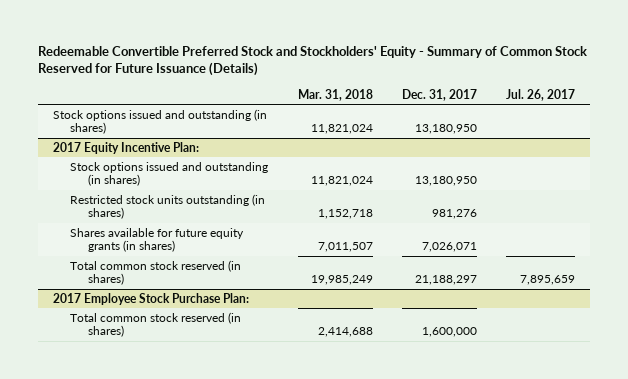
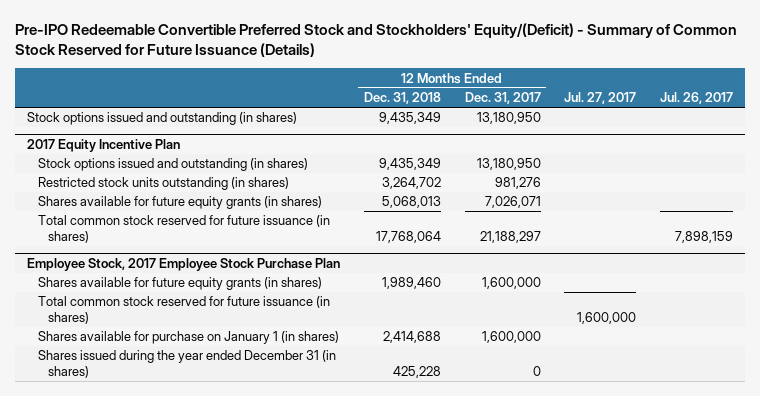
- Redeemable Convertible Preferred Stock and Stockholders' Equity - Summary of Common Stock Reserved for Future Issuance (Details)
+ Pre-IPO Redeemable Convertible Preferred Stock and Stockholders' Equity/(Deficit) - Summary of Common Stock Reserved for Future Issuance (Details)
- | Mar. 31, 2018 | Dec. 31, 2017 | Jul. 26, 2017
+ | 12 Months Ended Dec. 31, 2018 | 12 Months Ended Dec. 31, 2017 | Jul. 27, 2017 | Jul. 26, 2017
- 2017 Equity Incentive Plan:
+ 2017 Equity Incentive Plan
- Total common stock reserved (in shares) | 19,985,249 | 21,188,297 | 7,895,659
- 2017 Employee Stock Purchase Plan:
- Total common stock reserved (in shares) | 2,414,688 | 1,600,000 |
+ Total common stock reserved for future issuance (in shares) | 17,768,064 | 21,188,297 | | 7,898,159
+ Employee Stock, 2017 Employee Stock Purchase Plan
+ Shares available for future equity grants (in shares) | 1,989,460 | 1,600,000 | |
+ Total common stock reserved for future issuance (in shares) | | | 1,600,000 |
+ Shares available for purchase on January 1 (in shares) | 2,414,688 | 1,600,000 | |
+ Shares issued during the year ended December 31 (in shares) | 425,228 | 0 | |

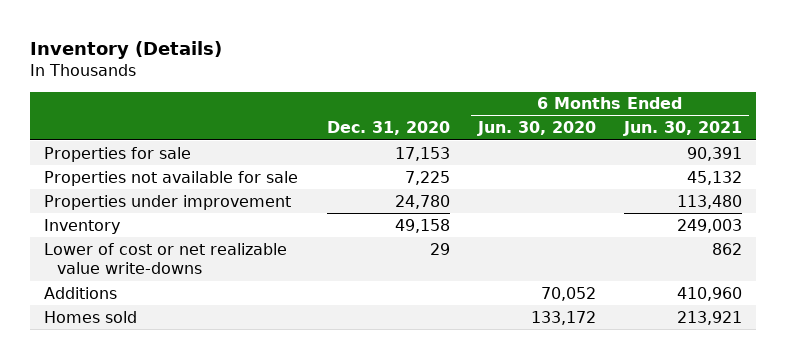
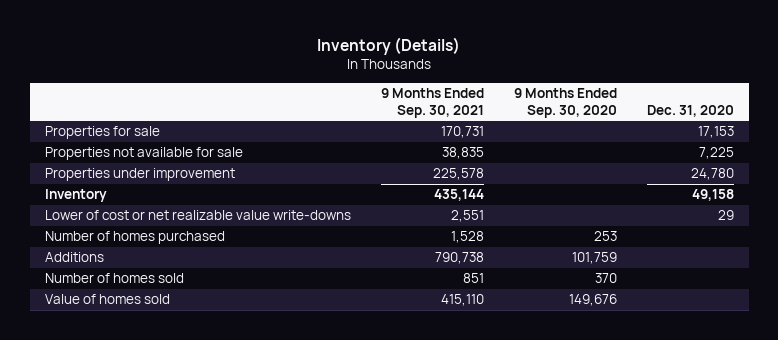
- | Dec. 31, 2020 | 6 Months Ended Jun. 30, 2020 | 6 Months Ended Jun. 30, 2021
+ | 9 Months Ended Sep. 30, 2021 | 9 Months Ended Sep. 30, 2020 | Dec. 31, 2020
+ Number of homes purchased | 1,528 | 253 |
- Homes sold | | 133,172 | 213,921
+ Number of homes sold | 851 | 370 |
+ Value of homes sold | 415,110 | 149,676 |

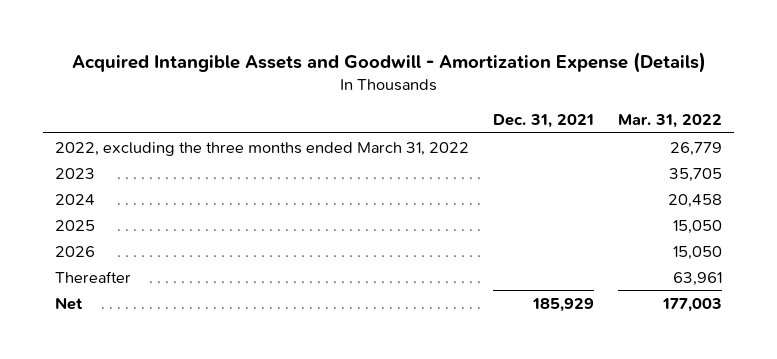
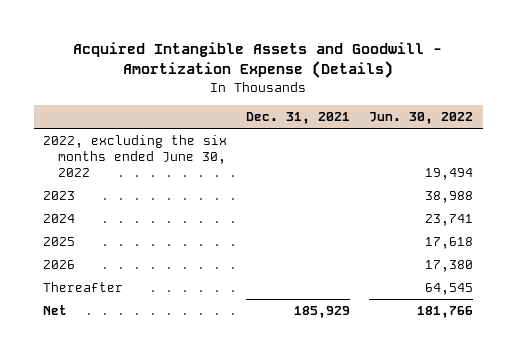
- | Dec. 31, 2021 | Mar. 31, 2022
+ | Dec. 31, 2021 | Jun. 30, 2022
- 2022, excluding the three months ended March 31, 2022 | | 26,779
+ 2022, excluding the six months ended June 30, 2022 | | 19,494

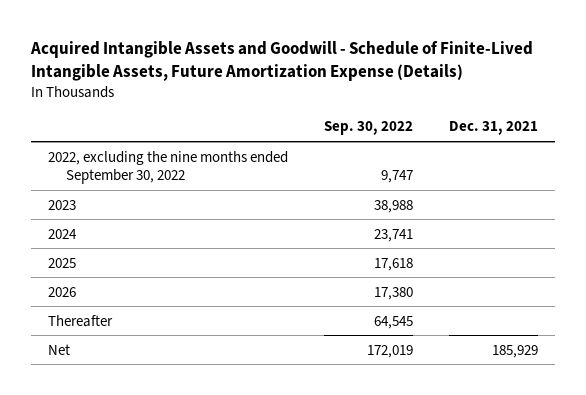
- Acquired Intangible Assets and Goodwill - Amortization Expense (Details)
+ Acquired Intangible Assets and Goodwill - Schedule of Finite-Lived Intangible Assets, Future Amortization Expense (Details)
- | Dec. 31, 2021 | Jun. 30, 2022
+ | Sep. 30, 2022 | Dec. 31, 2021
- 2022, excluding the six months ended June 30, 2022 | | 19,494
+ 2022, excluding the nine months ended September 30, 2022 | 9,747 |

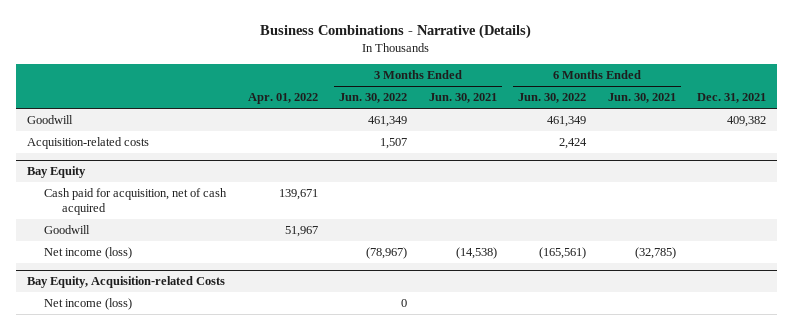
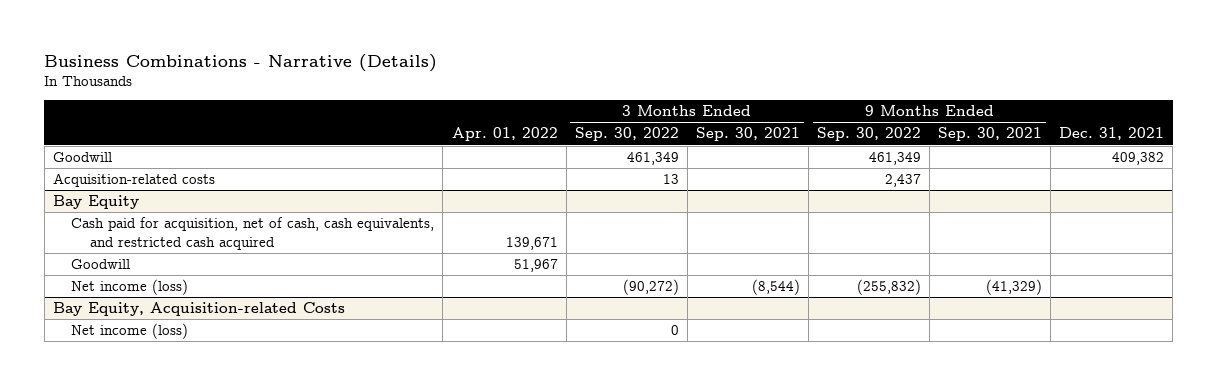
- | Apr. 01, 2022 | 3 Months Ended Jun. 30, 2022 | 3 Months Ended Jun. 30, 2021 | 6 Months Ended Jun. 30, 2022 | 6 Months Ended Jun. 30, 2021 | Dec. 31, 2021
+ | Apr. 01, 2022 | 3 Months Ended Sep. 30, 2022 | 3 Months Ended Sep. 30, 2021 | 9 Months Ended Sep. 30, 2022 | 9 Months Ended Sep. 30, 2021 | Dec. 31, 2021
@ Bay Equity
- Cash paid for acquisition, net of cash acquired | 139,671 | | | | |
+ Cash paid for acquisition, net of cash, cash equivalents, and restricted cash acquired | 139,671 | | | | |

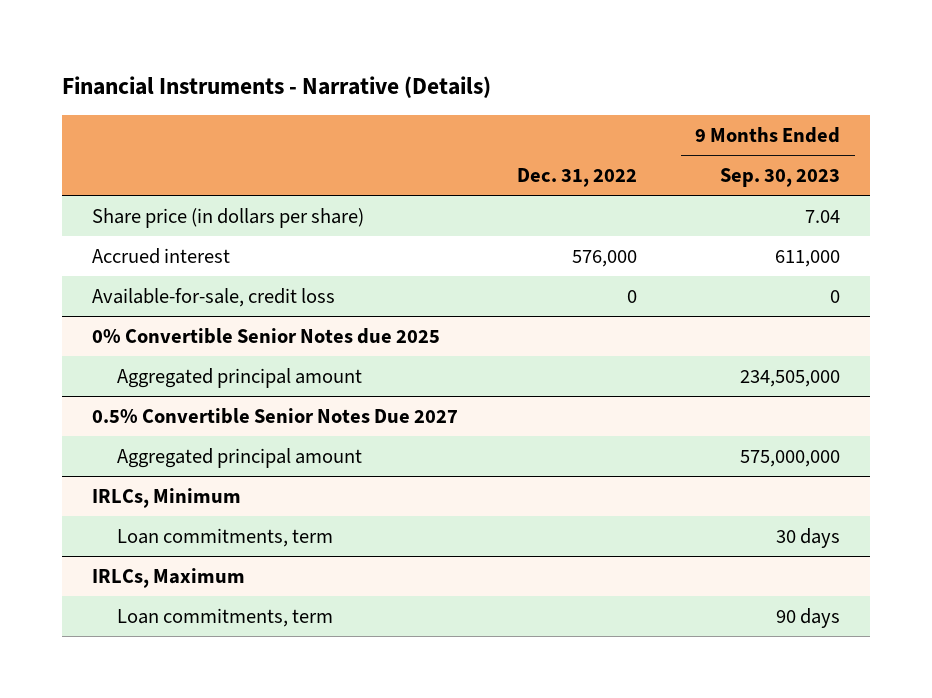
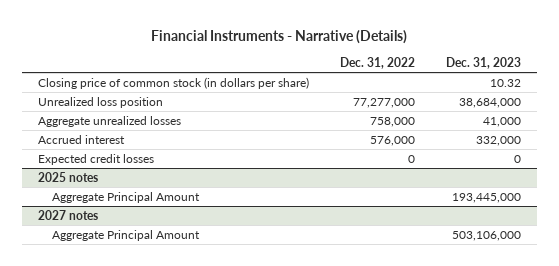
- | Dec. 31, 2022 | 9 Months Ended Sep. 30, 2023
+ | Dec. 31, 2022 | Dec. 31, 2023
- Share price (in dollars per share) | | 7.04
+ Closing price of common stock (in dollars per share) | | 10.32
+ Unrealized loss position | 77,277,000 | 38,684,000
+ Aggregate unrealized losses | 758,000 | 41,000
- Available-for-sale, credit loss | 0 | 0
- 0% Convertible Senior Notes due 2025
- Aggregated principal amount | | 234,505,000
- 0.5% Convertible Senior Notes Due 2027
- Aggregated principal amount | | 575,000,000
- IRLCs, Minimum
- Loan commitments, term | | 30 days
- IRLCs, Maximum
- Loan commitments, term | | 90 days
+ Expected credit losses | 0 | 0
+ 2025 notes
+ Aggregate Principal Amount | | 193,445,000
+ 2027 notes
+ Aggregate Principal Amount | | 503,106,000

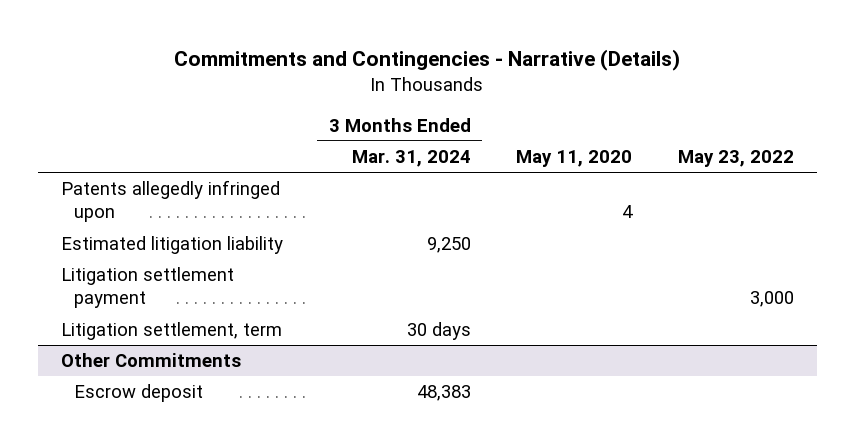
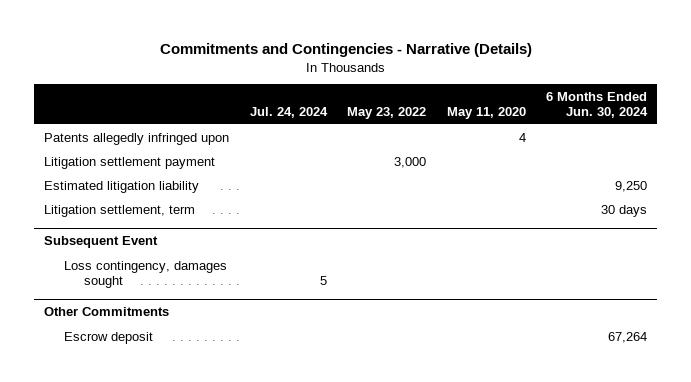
- | 3 Months Ended Mar. 31, 2024 | May 11, 2020 | May 23, 2022
+ | Jul. 24, 2024 | May 23, 2022 | May 11, 2020 | 6 Months Ended Jun. 30, 2024
moved down: Estimated litigation liability | | | | 9,250
+ Subsequent Event
+ Loss contingency, damages sought | 5 | | |

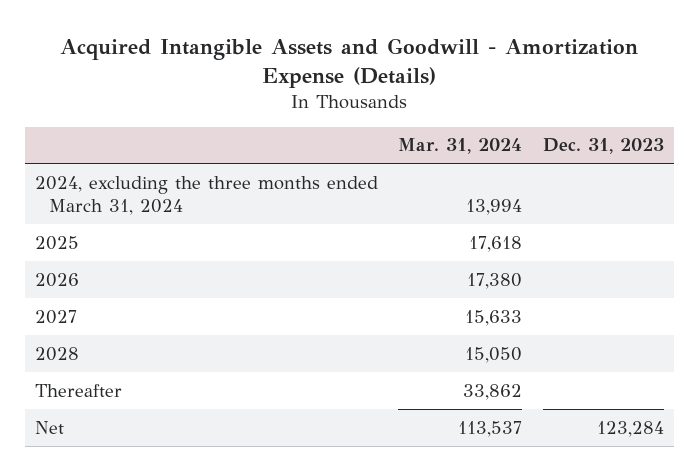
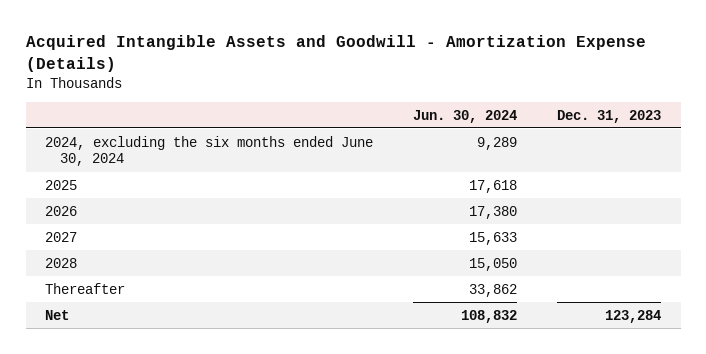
- | Mar. 31, 2024 | Dec. 31, 2023
+ | Jun. 30, 2024 | Dec. 31, 2023
- 2024, excluding the three months ended March 31, 2024 | 13,994 |
+ 2024, excluding the six months ended June 30, 2024 | 9,289 |

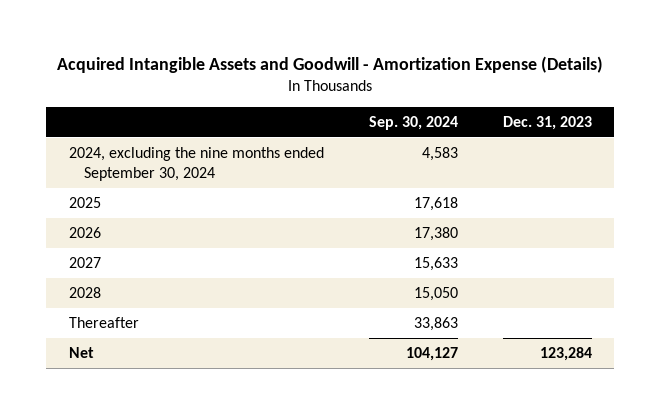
- | Jun. 30, 2024 | Dec. 31, 2023
+ | Sep. 30, 2024 | Dec. 31, 2023
- 2024, excluding the six months ended June 30, 2024 | 9,289 |
+ 2024, excluding the nine months ended September 30, 2024 | 4,583 |

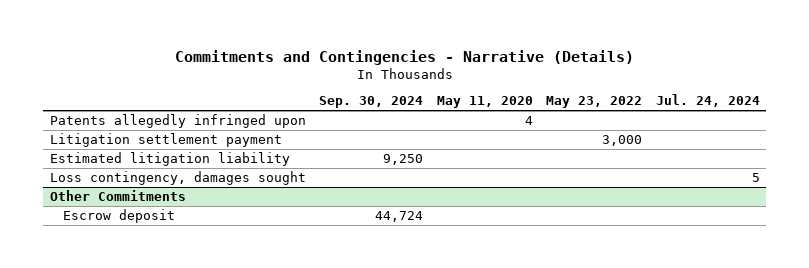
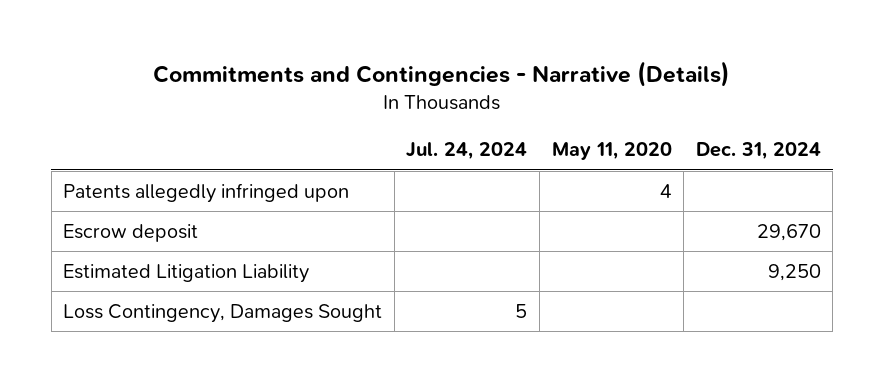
- | Sep. 30, 2024 | May 11, 2020 | May 23, 2022 | Jul. 24, 2024
+ | Jul. 24, 2024 | May 11, 2020 | Dec. 31, 2024
- Litigation settlement payment | | | 3,000 |
- Estimated litigation liability | 9,250 | | |
- Loss contingency, damages sought | | | | 5
- Other Commitments
- Escrow deposit | 44,724 | | |
+ Escrow deposit | | | 29,670
+ Estimated Litigation Liability | | | 9,250
+ Loss Contingency, Damages Sought | 5 | |

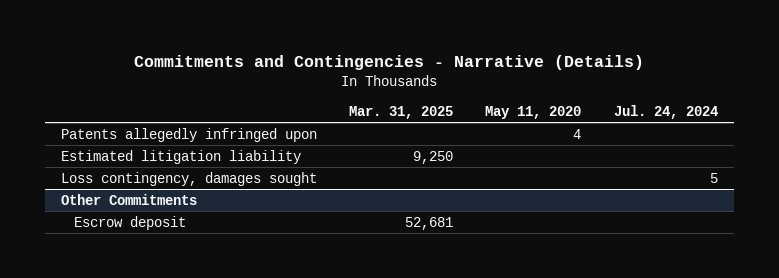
- | Jul. 24, 2024 | May 11, 2020 | Dec. 31, 2024
+ | Mar. 31, 2025 | May 11, 2020 | Jul. 24, 2024
- Escrow deposit | | | 29,670
- Estimated Litigation Liability | | | 9,250
- Loss Contingency, Damages Sought | 5 | |
+ Estimated litigation liability | 9,250 | |
+ Loss contingency, damages sought | | | 5
+ Other Commitments
+ Escrow deposit | 52,681 | |

